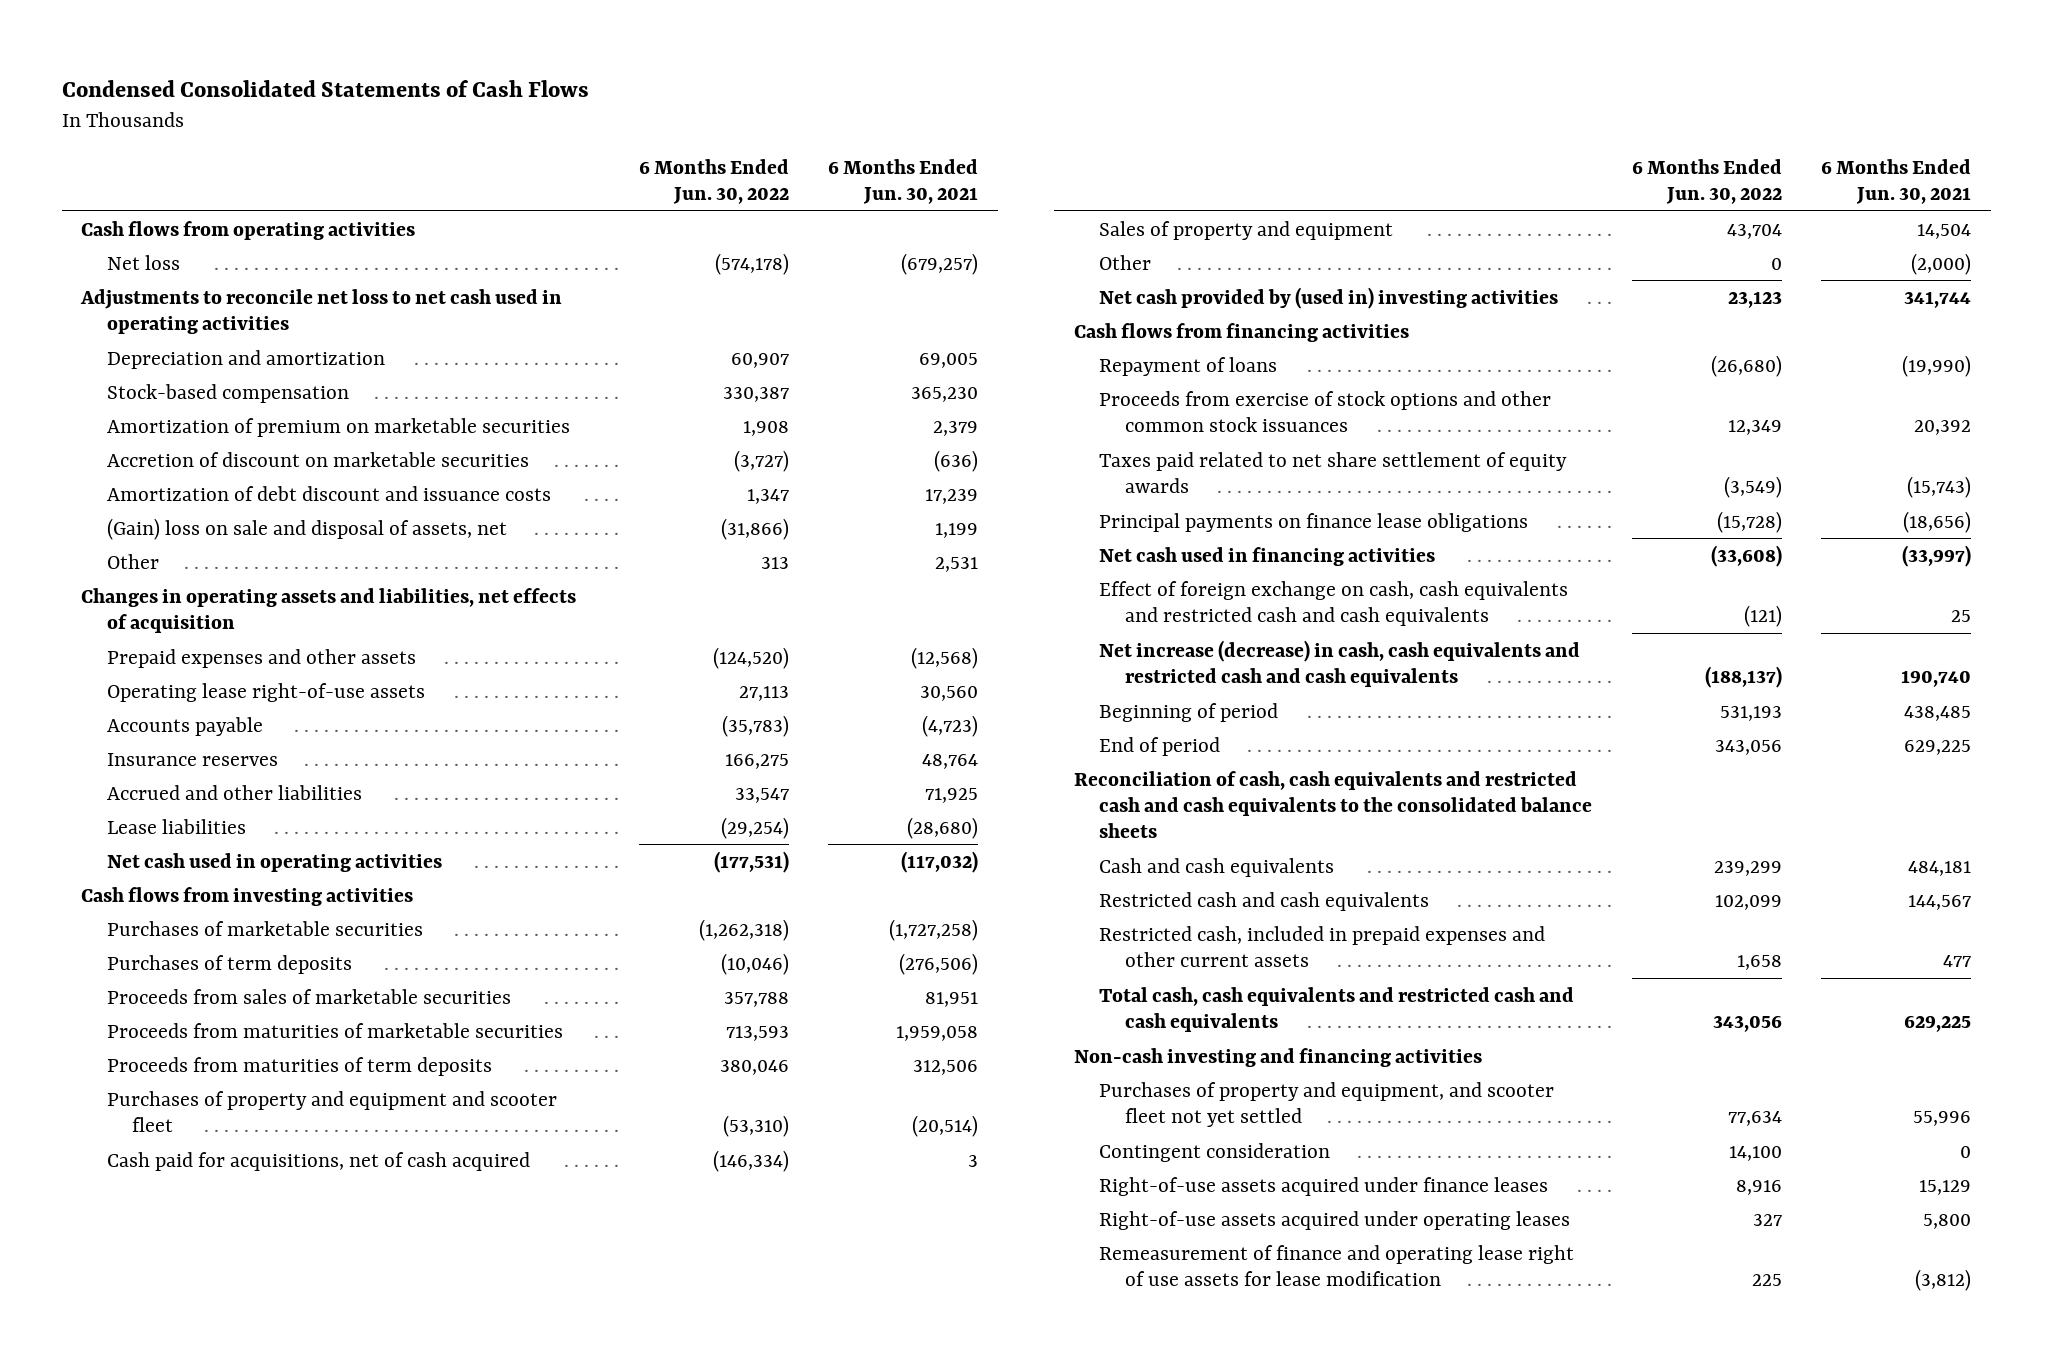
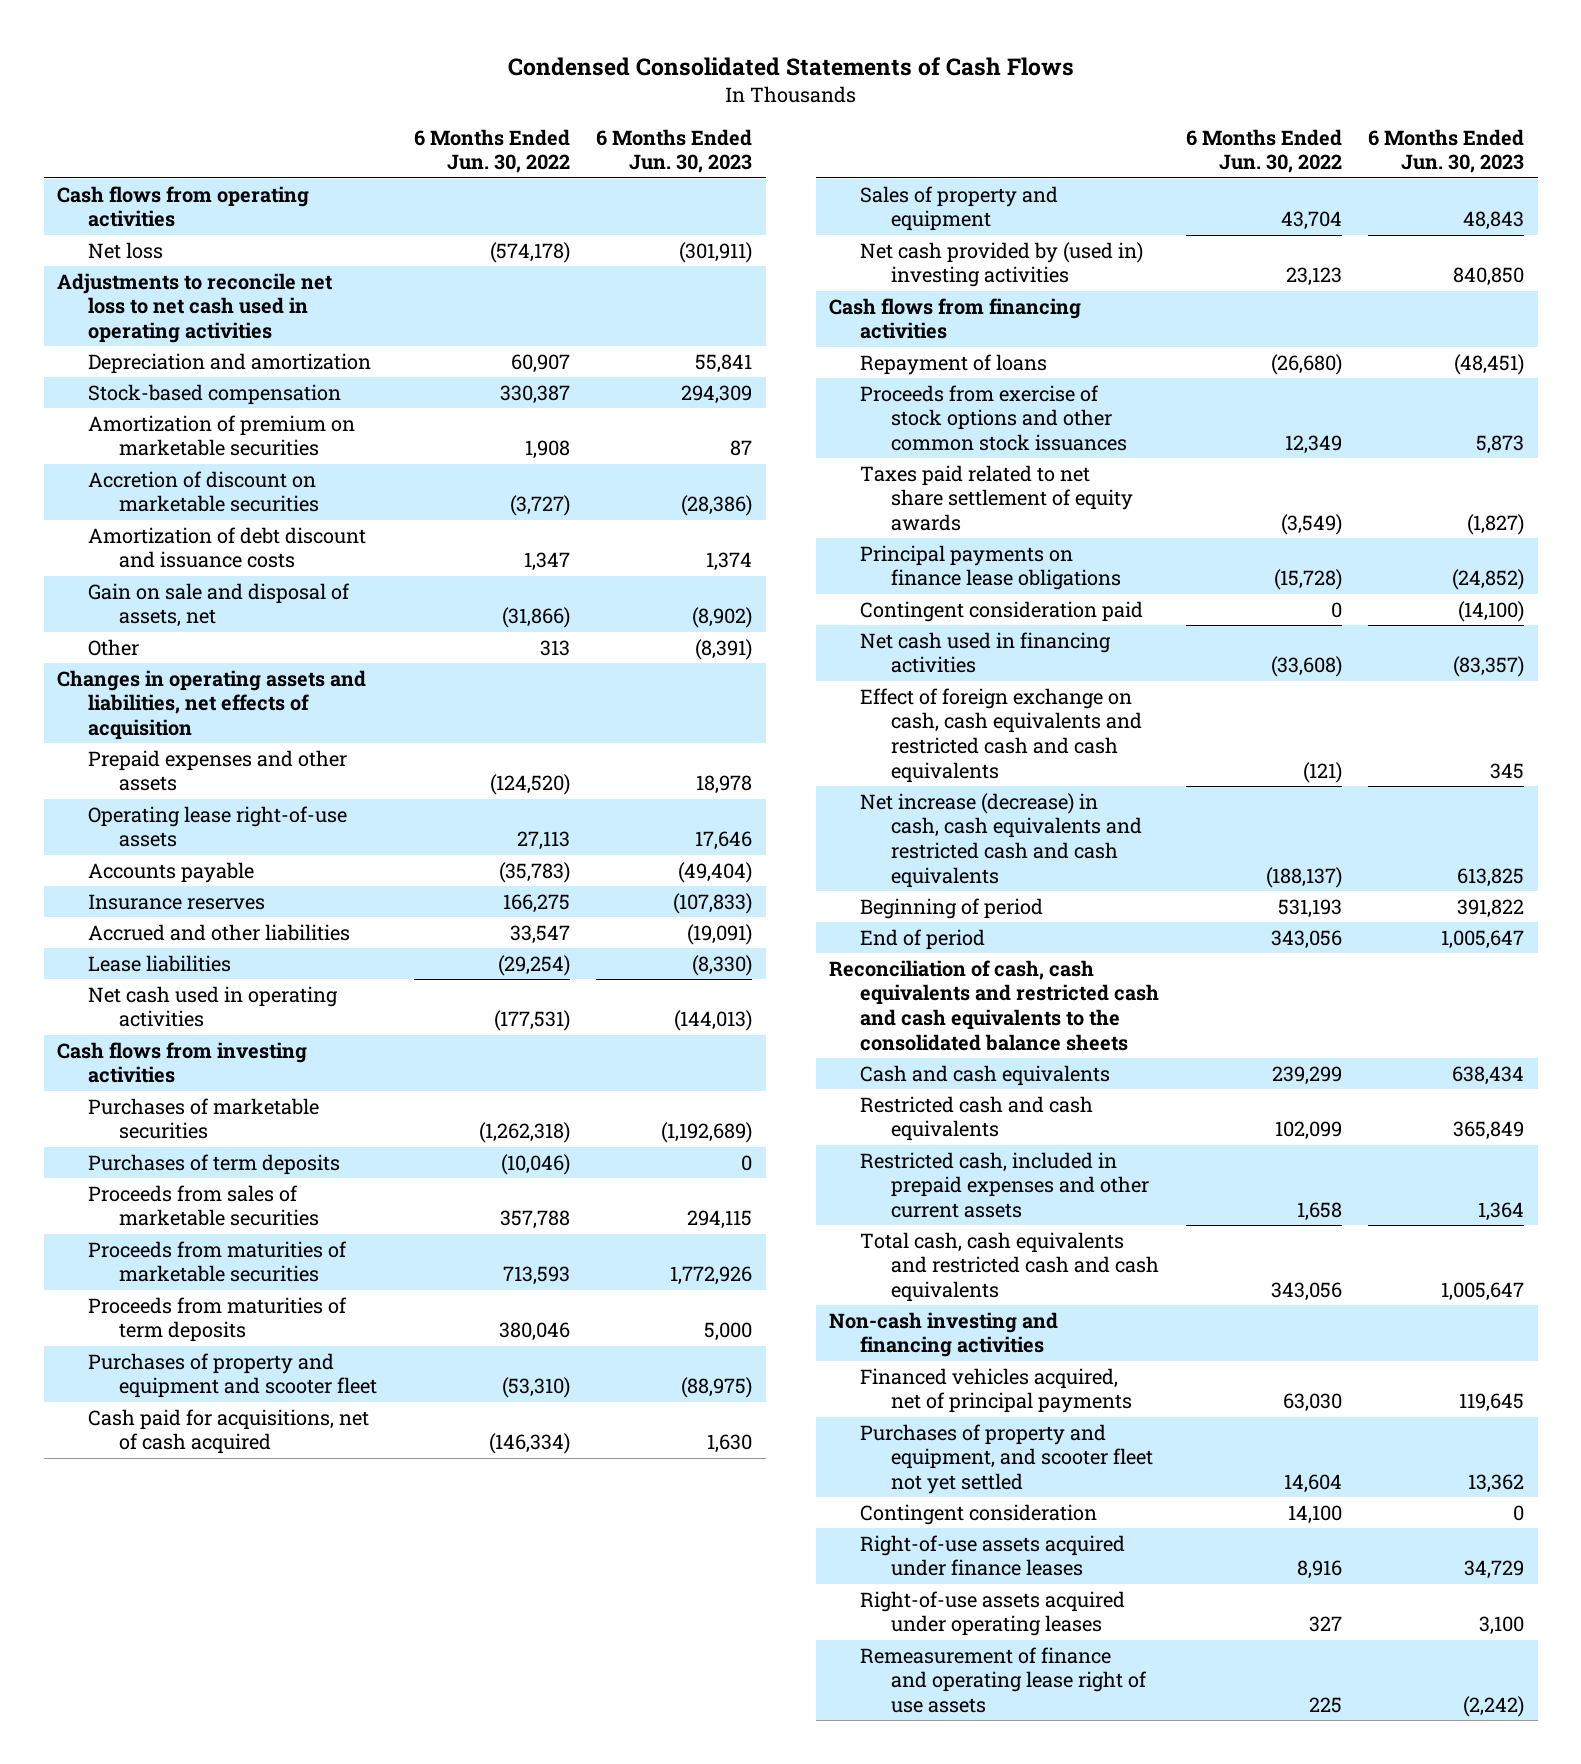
- | 6 Months Ended Jun. 30, 2022 | 6 Months Ended Jun. 30, 2021
+ | 6 Months Ended Jun. 30, 2022 | 6 Months Ended Jun. 30, 2023
- (Gain) loss on sale and disposal of assets, net | (31,866) | 1,199
+ Gain on sale and disposal of assets, net | (31,866) | (8,902)
- Other | 0 | (2,000)
+ Contingent consideration paid | 0 | (14,100)
- Purchases of property and equipment, and scooter fleet not yet settled | 77,634 | 55,996
+ Financed vehicles acquired, net of principal payments | 63,030 | 119,645
+ Purchases of property and equipment, and scooter fleet not yet settled | 14,604 | 13,362
- Remeasurement of finance and operating lease right of use assets for lease modification | 225 | (3,812)
+ Remeasurement of finance and operating lease right of use assets | 225 | (2,242)

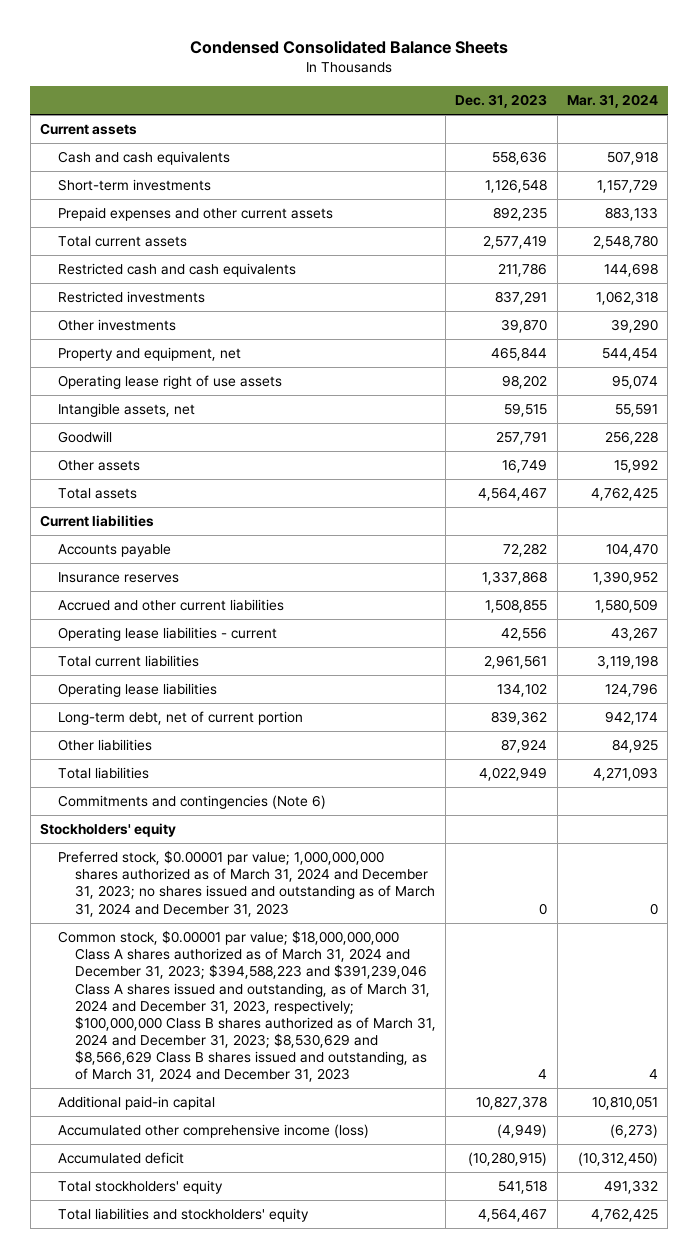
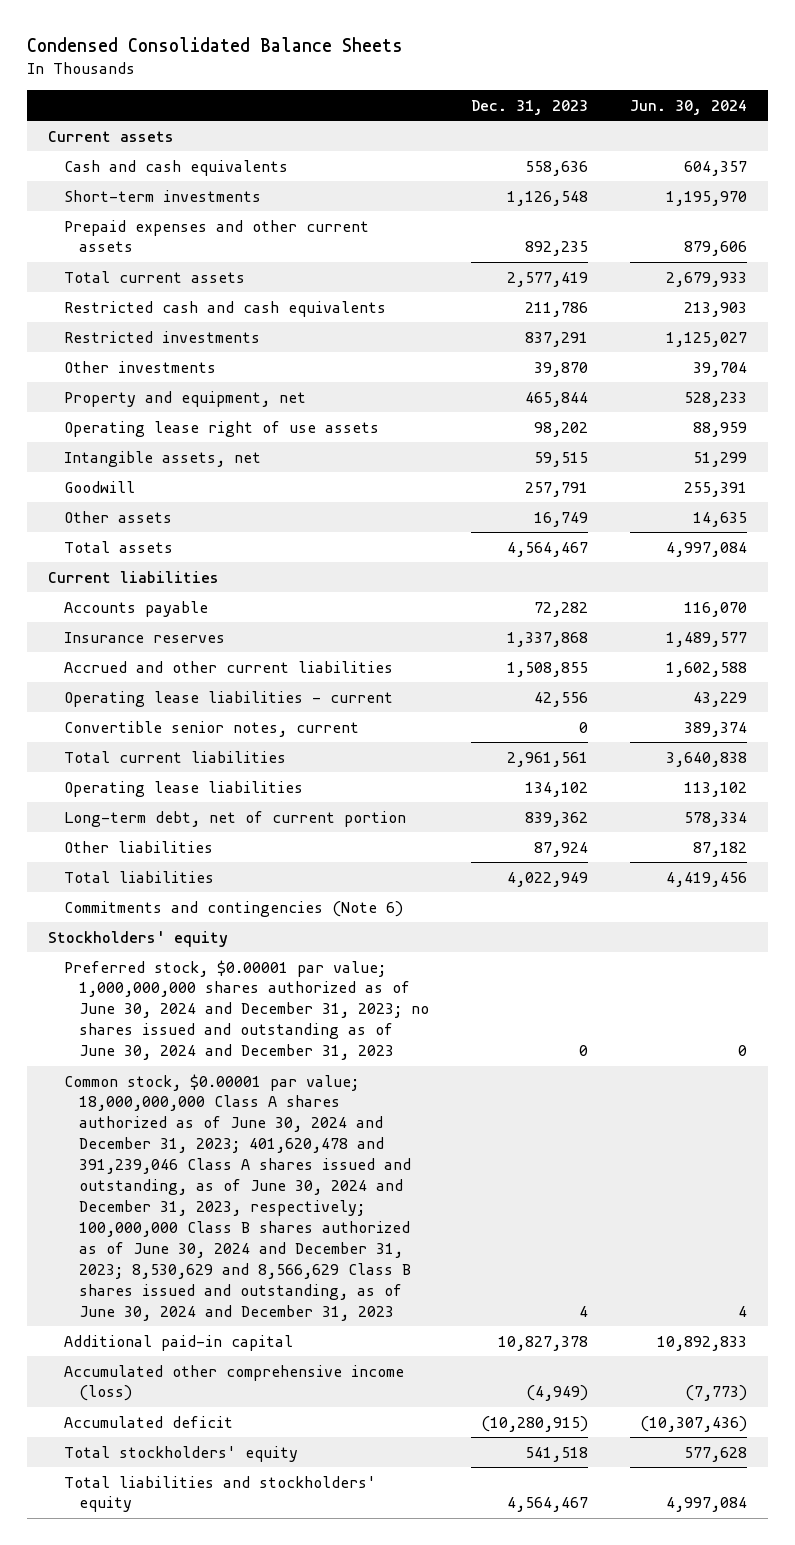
- | Dec. 31, 2023 | Mar. 31, 2024
+ | Dec. 31, 2023 | Jun. 30, 2024
+ Convertible senior notes, current | 0 | 389,374
- Preferred stock, $0.00001 par value; 1,000,000,000 shares authorized as of March 31, 2024 and December 31, 2023; no shares issued and outstanding as of March 31, 2024 and December 31, 2023 | 0 | 0
- Common stock, $0.00001 par value; $18,000,000,000 Class A shares authorized as of March 31, 2024 and December 31, 2023; $394,588,223 and $391,239,046 Class A shares issued and outstanding, as of March 31, 2024 and December 31, 2023, respectively; $100,000,000 Class B shares authorized as of March 31, 2024 and December 31, 2023; $8,530,629 and $8,566,629 Class B shares issued and outstanding, as of March 31, 2024 and December 31, 2023 | 4 | 4
+ Preferred stock, $0.00001 par value; 1,000,000,000 shares authorized as of June 30, 2024 and December 31, 2023; no shares issued and outstanding as of June 30, 2024 and December 31, 2023 | 0 | 0
+ Common stock, $0.00001 par value; 18,000,000,000 Class A shares authorized as of June 30, 2024 and December 31, 2023; 401,620,478 and 391,239,046 Class A shares issued and outstanding, as of June 30, 2024 and December 31, 2023, respectively; 100,000,000 Class B shares authorized as of June 30, 2024 and December 31, 2023; 8,530,629 and 8,566,629 Class B shares issued and outstanding, as of June 30, 2024 and December 31, 2023 | 4 | 4

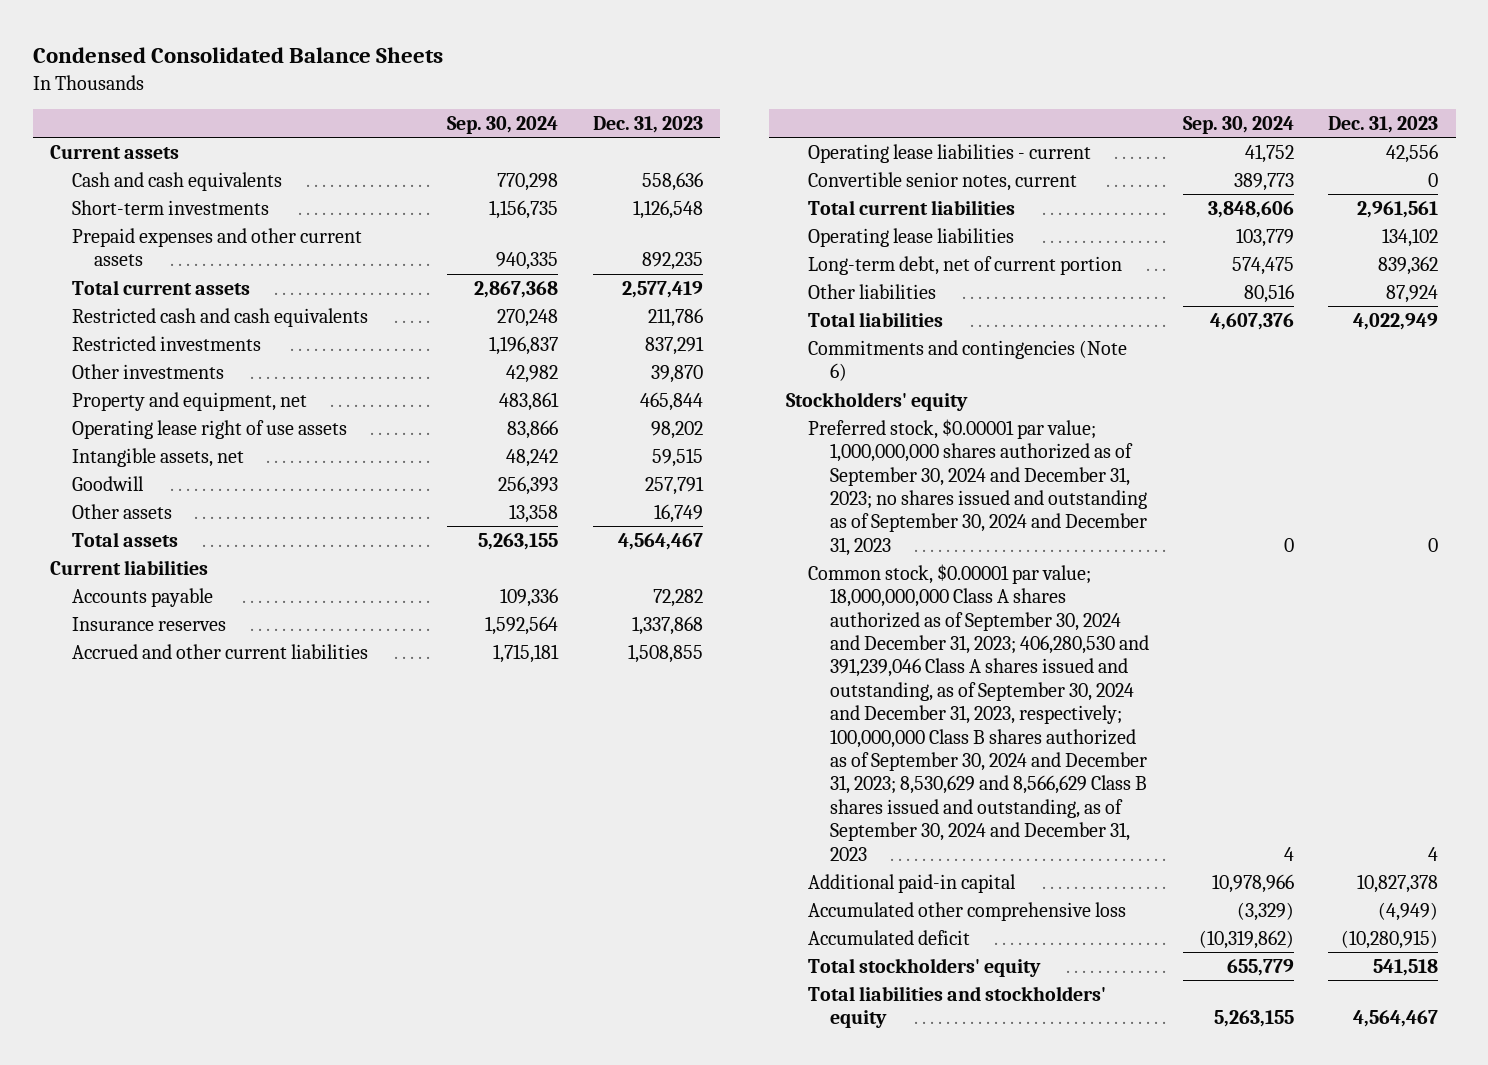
- | Dec. 31, 2023 | Jun. 30, 2024
+ | Sep. 30, 2024 | Dec. 31, 2023
- Preferred stock, $0.00001 par value; 1,000,000,000 shares authorized as of June 30, 2024 and December 31, 2023; no shares issued and outstanding as of June 30, 2024 and December 31, 2023 | 0 | 0
- Common stock, $0.00001 par value; 18,000,000,000 Class A shares authorized as of June 30, 2024 and December 31, 2023; 401,620,478 and 391,239,046 Class A shares issued and outstanding, as of June 30, 2024 and December 31, 2023, respectively; 100,000,000 Class B shares authorized as of June 30, 2024 and December 31, 2023; 8,530,629 and 8,566,629 Class B shares issued and outstanding, as of June 30, 2024 and December 31, 2023 | 4 | 4
+ Preferred stock, $0.00001 par value; 1,000,000,000 shares authorized as of September 30, 2024 and December 31, 2023; no shares issued and outstanding as of September 30, 2024 and December 31, 2023 | 0 | 0
+ Common stock, $0.00001 par value; 18,000,000,000 Class A shares authorized as of September 30, 2024 and December 31, 2023; 406,280,530 and 391,239,046 Class A shares issued and outstanding, as of September 30, 2024 and December 31, 2023, respectively; 100,000,000 Class B shares authorized as of September 30, 2024 and December 31, 2023; 8,530,629 and 8,566,629 Class B shares issued and outstanding, as of September 30, 2024 and December 31, 2023 | 4 | 4
- Accumulated other comprehensive income (loss) | (4,949) | (7,773)
+ Accumulated other comprehensive loss | (3,329) | (4,949)

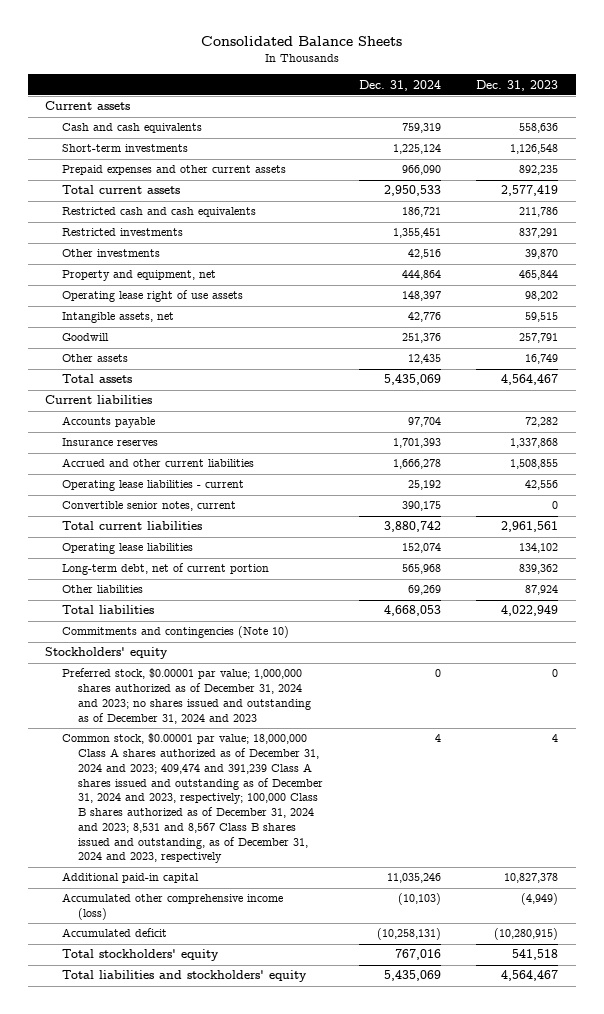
- Condensed Consolidated Balance Sheets
+ Consolidated Balance Sheets
- | Sep. 30, 2024 | Dec. 31, 2023
+ | Dec. 31, 2024 | Dec. 31, 2023
- Commitments and contingencies (Note 6)
+ Commitments and contingencies (Note 10)
- Preferred stock, $0.00001 par value; 1,000,000,000 shares authorized as of September 30, 2024 and December 31, 2023; no shares issued and outstanding as of September 30, 2024 and December 31, 2023 | 0 | 0
- Common stock, $0.00001 par value; 18,000,000,000 Class A shares authorized as of September 30, 2024 and December 31, 2023; 406,280,530 and 391,239,046 Class A shares issued and outstanding, as of September 30, 2024 and December 31, 2023, respectively; 100,000,000 Class B shares authorized as of September 30, 2024 and December 31, 2023; 8,530,629 and 8,566,629 Class B shares issued and outstanding, as of September 30, 2024 and December 31, 2023 | 4 | 4
+ Preferred stock, $0.00001 par value; 1,000,000 shares authorized as of December 31, 2024 and 2023; no shares issued and outstanding as of December 31, 2024 and 2023 | 0 | 0
+ Common stock, $0.00001 par value; 18,000,000 Class A shares authorized as of December 31, 2024 and 2023; 409,474 and 391,239 Class A shares issued and outstanding as of December 31, 2024 and 2023, respectively; 100,000 Class B shares authorized as of December 31, 2024 and 2023; 8,531 and 8,567 Class B shares issued and outstanding, as of December 31, 2024 and 2023, respectively | 4 | 4
- Accumulated other comprehensive loss | (3,329) | (4,949)
+ Accumulated other comprehensive income (loss) | (10,103) | (4,949)

